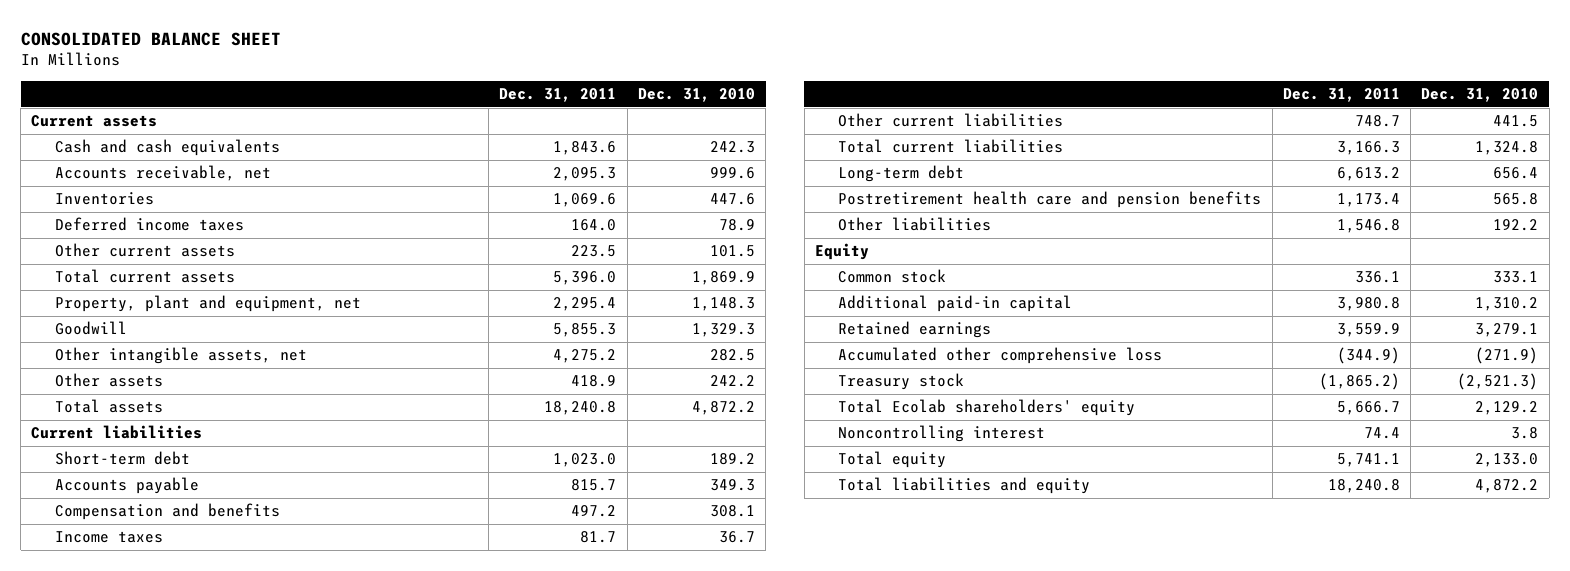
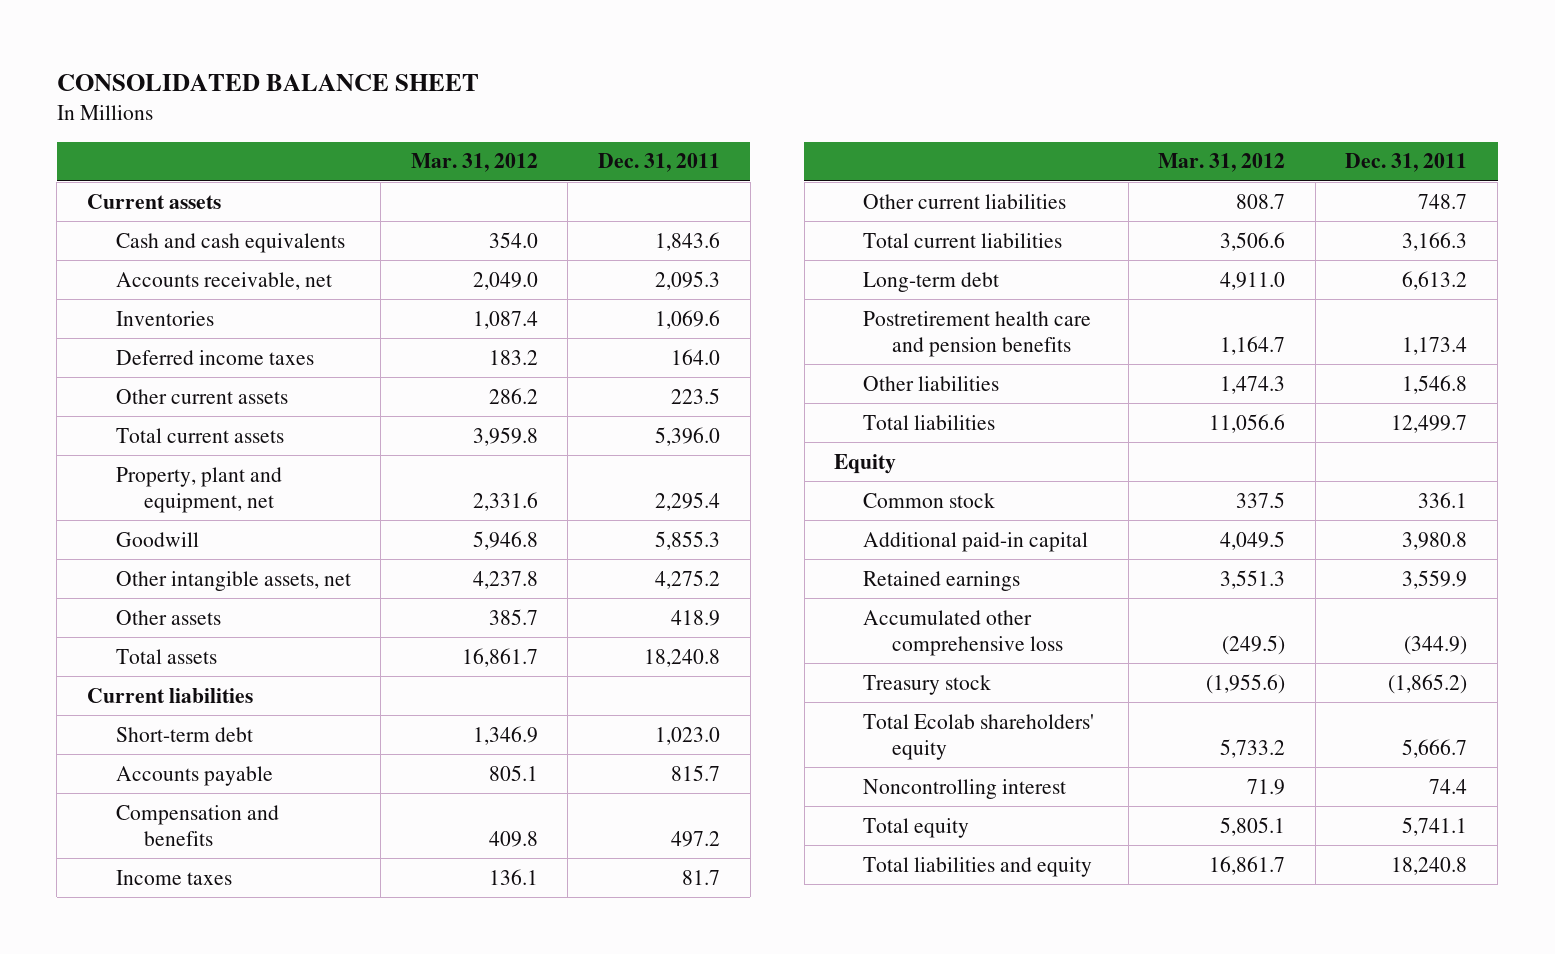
- | Dec. 31, 2011 | Dec. 31, 2010
+ | Mar. 31, 2012 | Dec. 31, 2011
+ Total liabilities | 11,056.6 | 12,499.7

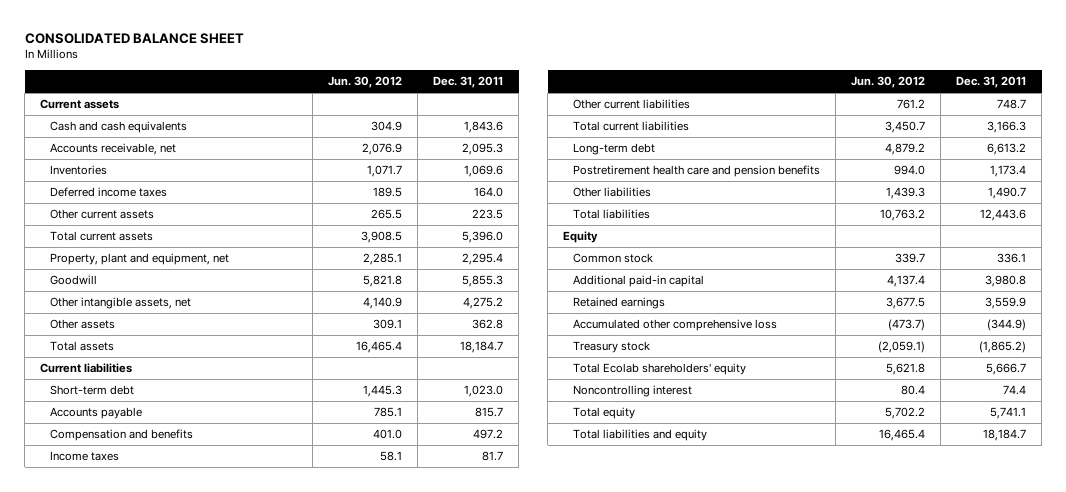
- | Mar. 31, 2012 | Dec. 31, 2011
+ | Jun. 30, 2012 | Dec. 31, 2011
- Other assets | 385.7 | 418.9
- Total assets | 16,861.7 | 18,240.8
+ Other assets | 309.1 | 362.8
+ Total assets | 16,465.4 | 18,184.7
- Other liabilities | 1,474.3 | 1,546.8
- Total liabilities | 11,056.6 | 12,499.7
+ Other liabilities | 1,439.3 | 1,490.7
+ Total liabilities | 10,763.2 | 12,443.6
- Total liabilities and equity | 16,861.7 | 18,240.8
+ Total liabilities and equity | 16,465.4 | 18,184.7

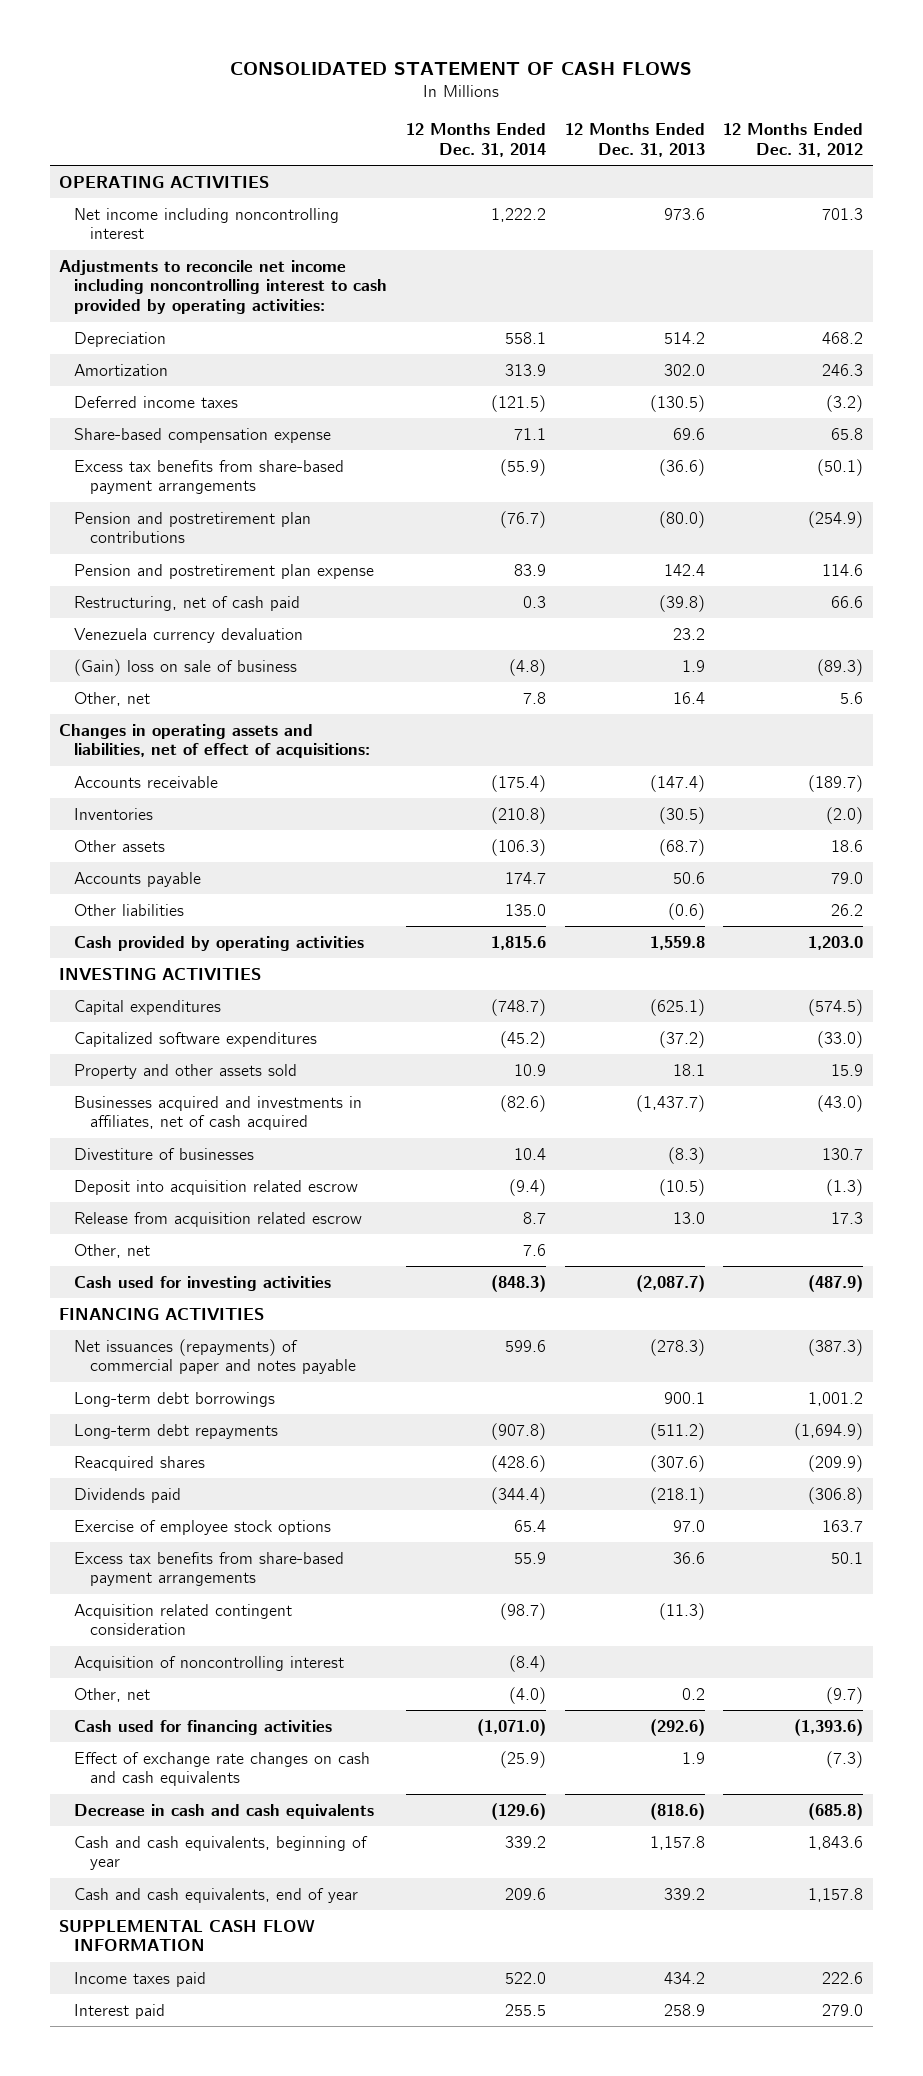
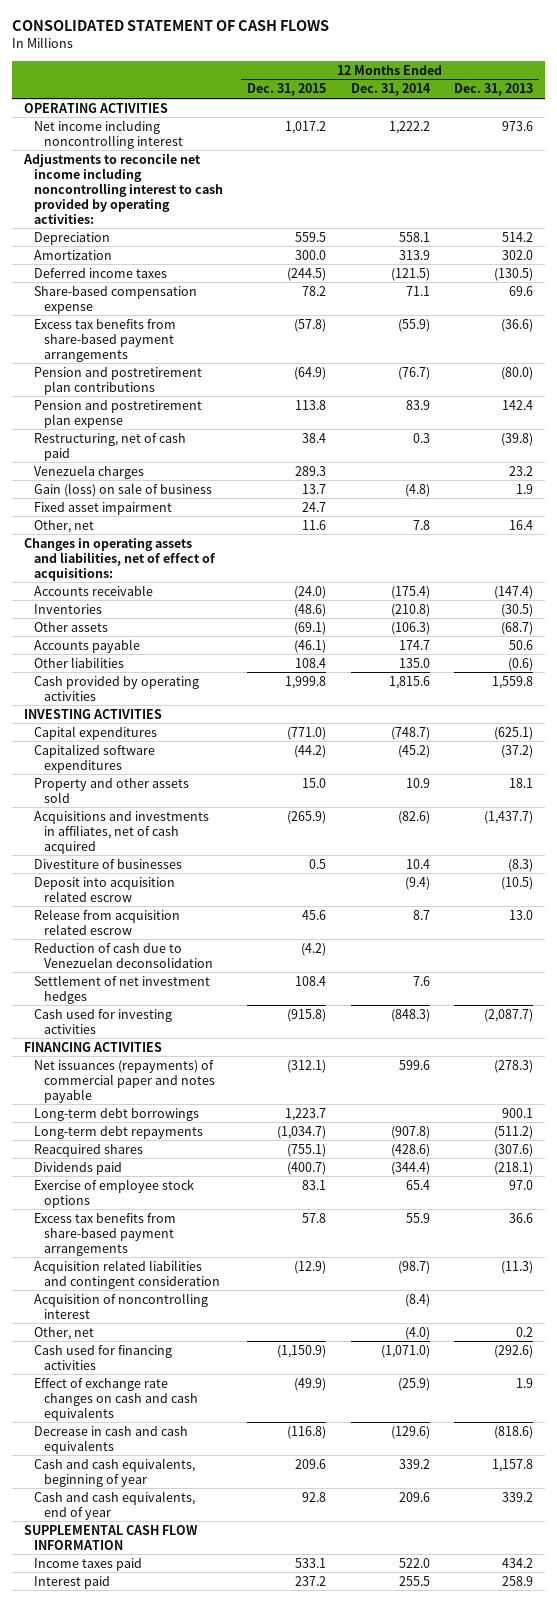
- | 12 Months Ended Dec. 31, 2014 | 12 Months Ended Dec. 31, 2013 | 12 Months Ended Dec. 31, 2012
+ | 12 Months Ended Dec. 31, 2015 | 12 Months Ended Dec. 31, 2014 | 12 Months Ended Dec. 31, 2013
- Venezuela currency devaluation | | 23.2 |
- (Gain) loss on sale of business | (4.8) | 1.9 | (89.3)
+ Venezuela charges | 289.3 | | 23.2
+ Gain (loss) on sale of business | 13.7 | (4.8) | 1.9
+ Fixed asset impairment | 24.7 | |
- Businesses acquired and investments in affiliates, net of cash acquired | (82.6) | (1,437.7) | (43.0)
+ Acquisitions and investments in affiliates, net of cash acquired | (265.9) | (82.6) | (1,437.7)
- Other, net | 7.6 | |
+ Reduction of cash due to Venezuelan deconsolidation | (4.2) | |
+ Settlement of net investment hedges | 108.4 | 7.6 |
- Acquisition related contingent consideration | (98.7) | (11.3) |
+ Acquisition related liabilities and contingent consideration | (12.9) | (98.7) | (11.3)

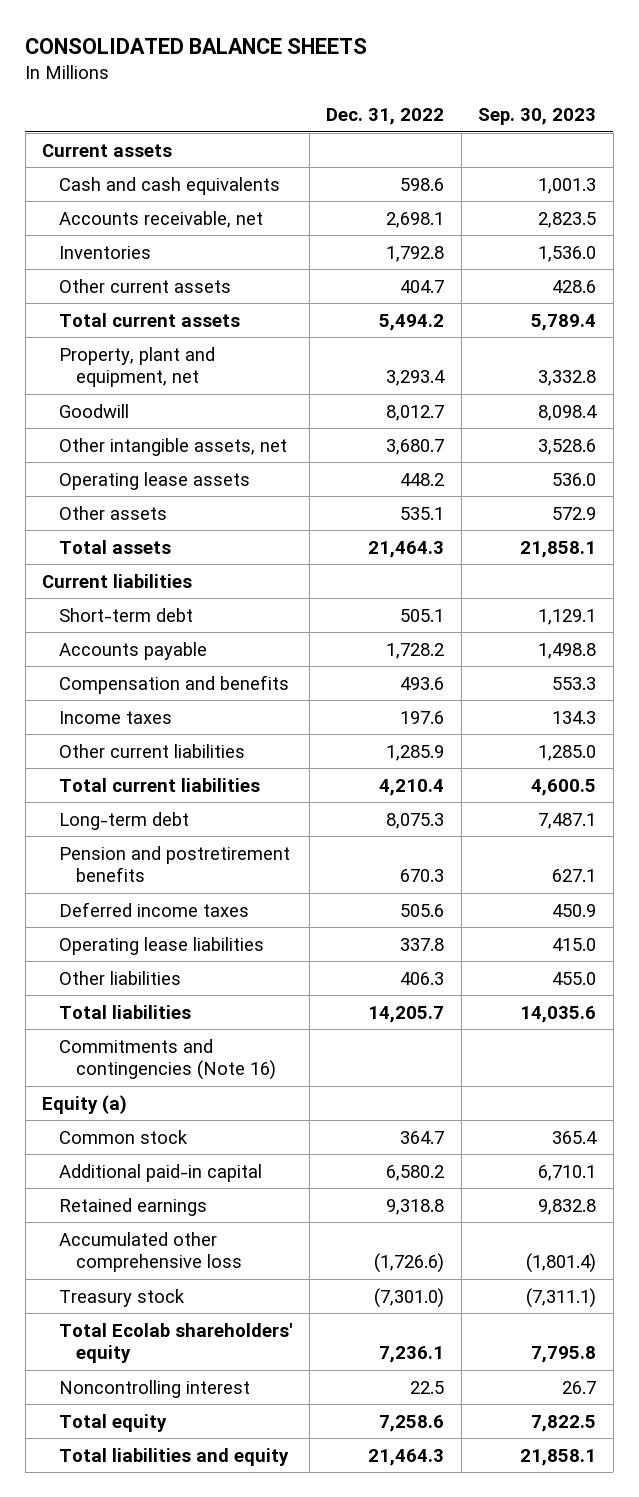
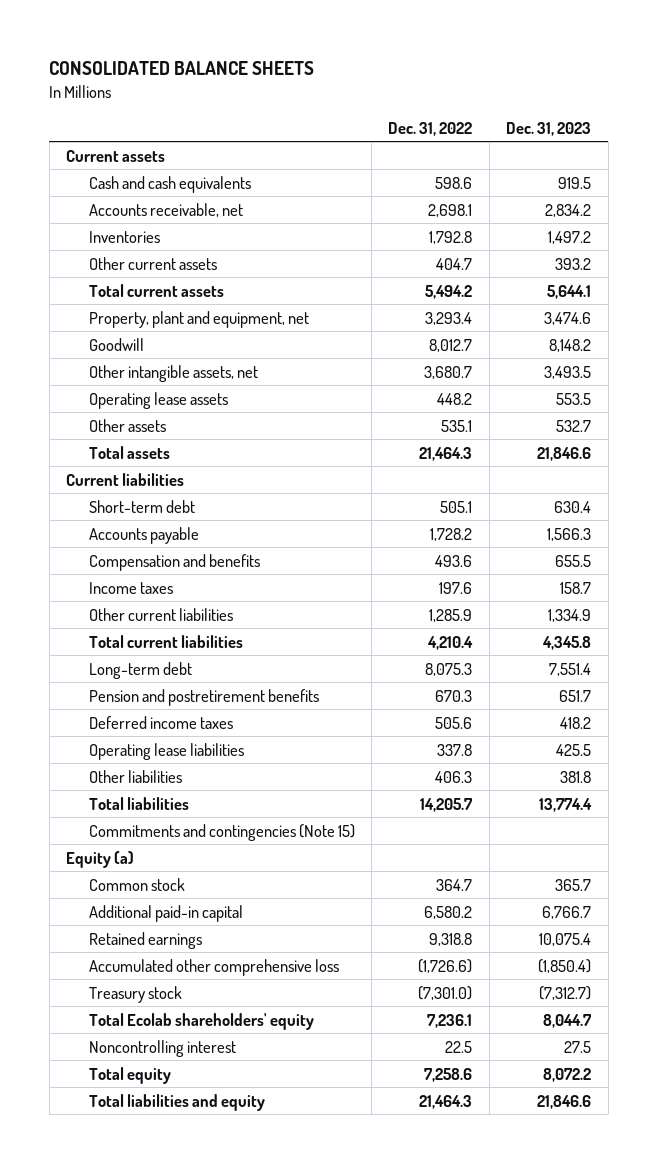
- | Dec. 31, 2022 | Sep. 30, 2023
+ | Dec. 31, 2022 | Dec. 31, 2023
- Commitments and contingencies (Note 16)
+ Commitments and contingencies (Note 15)

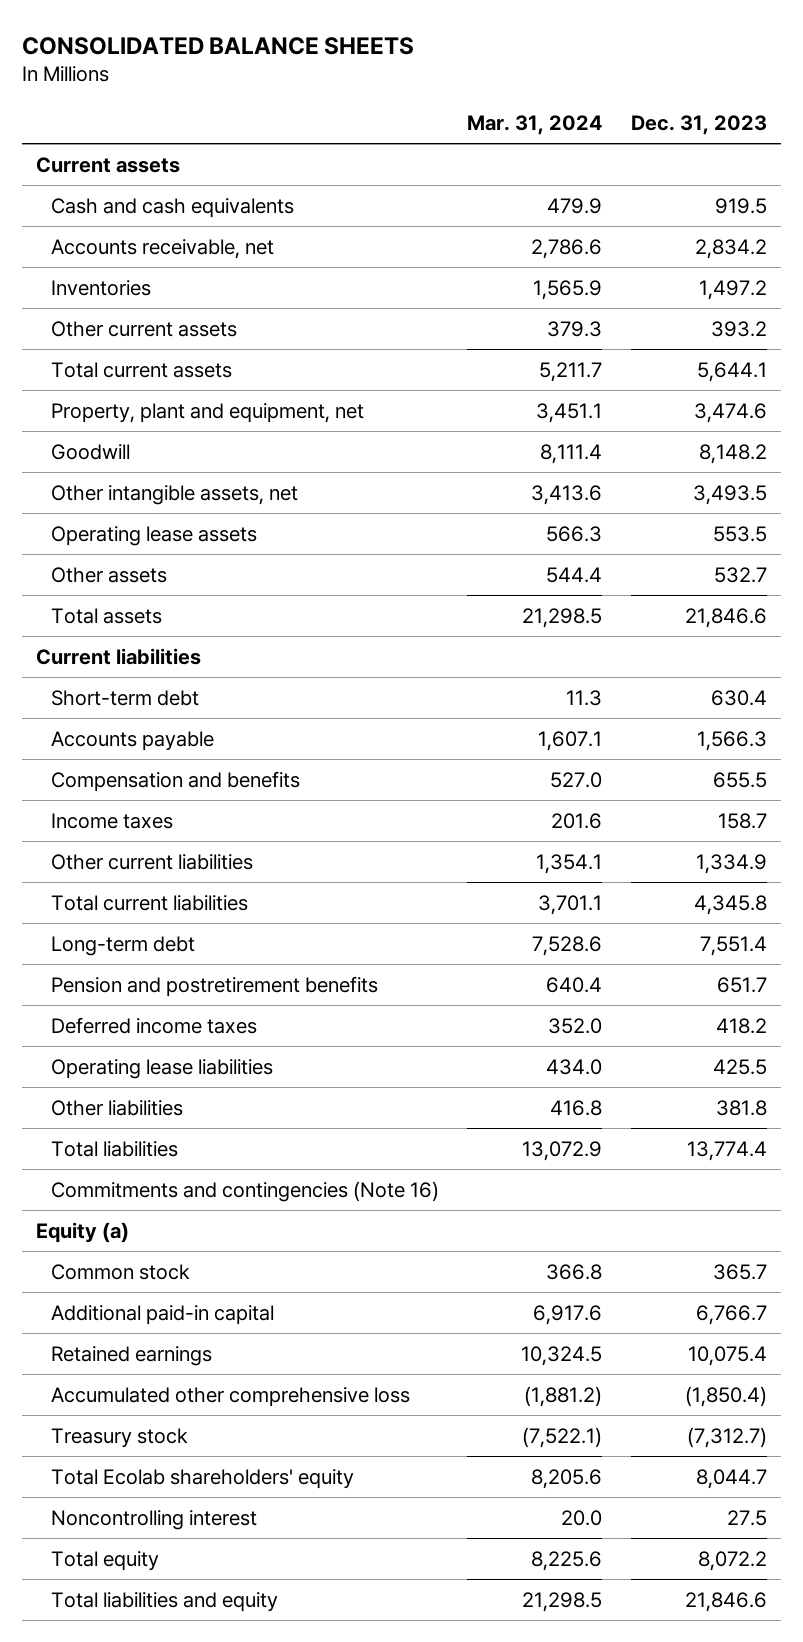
- | Dec. 31, 2022 | Dec. 31, 2023
+ | Mar. 31, 2024 | Dec. 31, 2023
- Commitments and contingencies (Note 15)
+ Commitments and contingencies (Note 16)

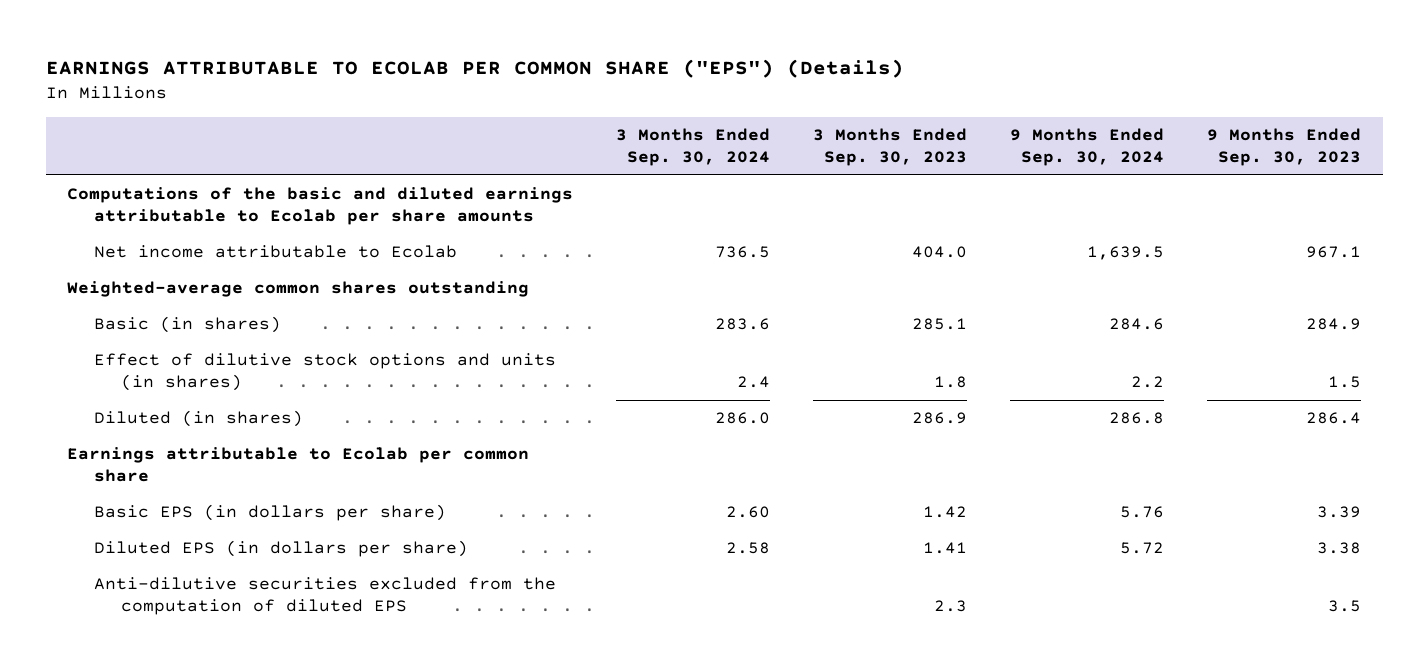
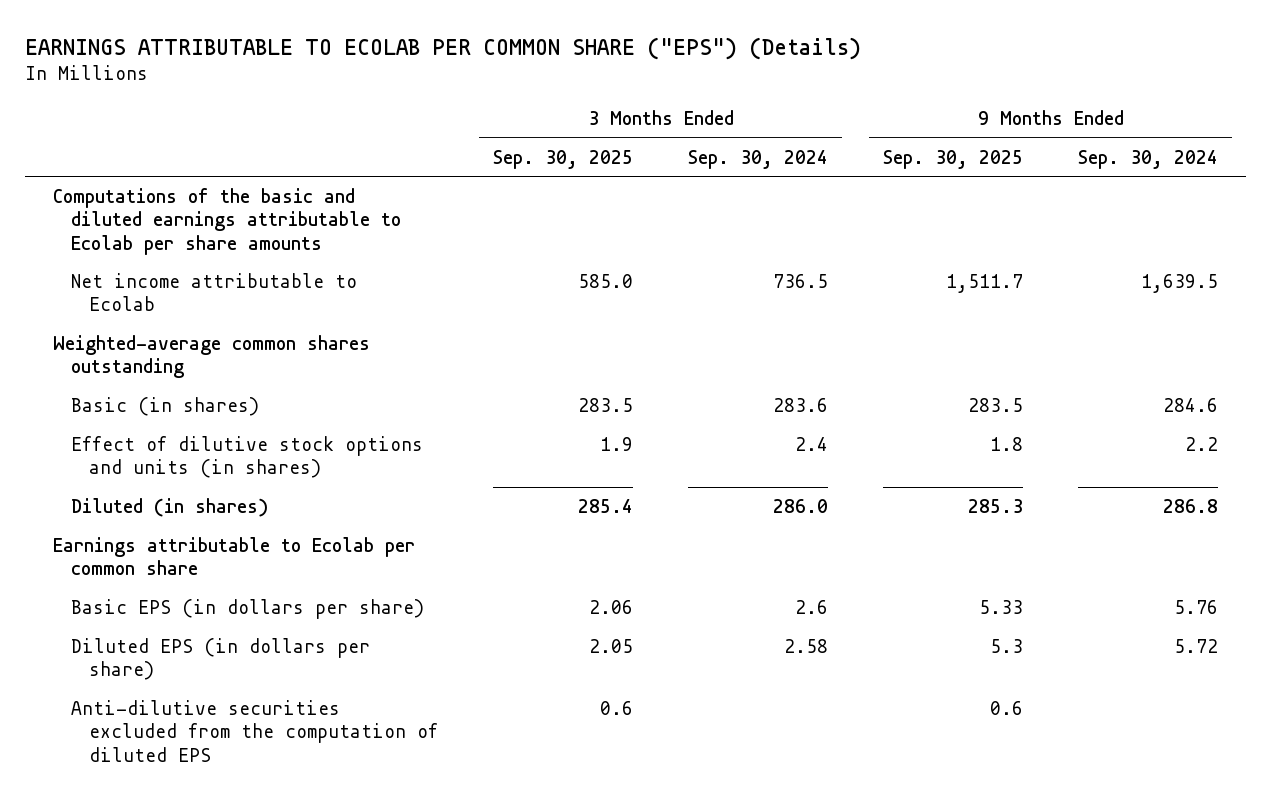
- | 3 Months Ended Sep. 30, 2024 | 3 Months Ended Sep. 30, 2023 | 9 Months Ended Sep. 30, 2024 | 9 Months Ended Sep. 30, 2023
+ | 3 Months Ended Sep. 30, 2025 | 3 Months Ended Sep. 30, 2024 | 9 Months Ended Sep. 30, 2025 | 9 Months Ended Sep. 30, 2024
- Basic EPS (in dollars per share) | 2.60 | 1.42 | 5.76 | 3.39
+ Basic EPS (in dollars per share) | 2.06 | 2.6 | 5.33 | 5.76

